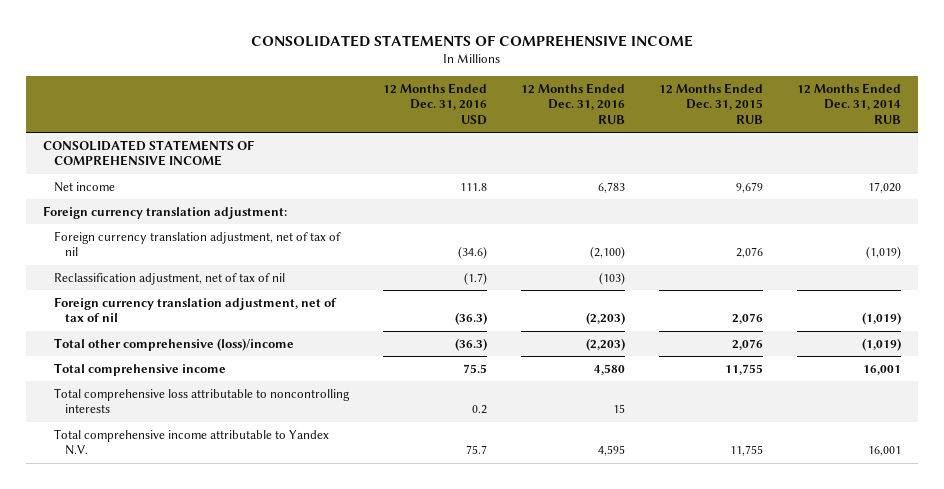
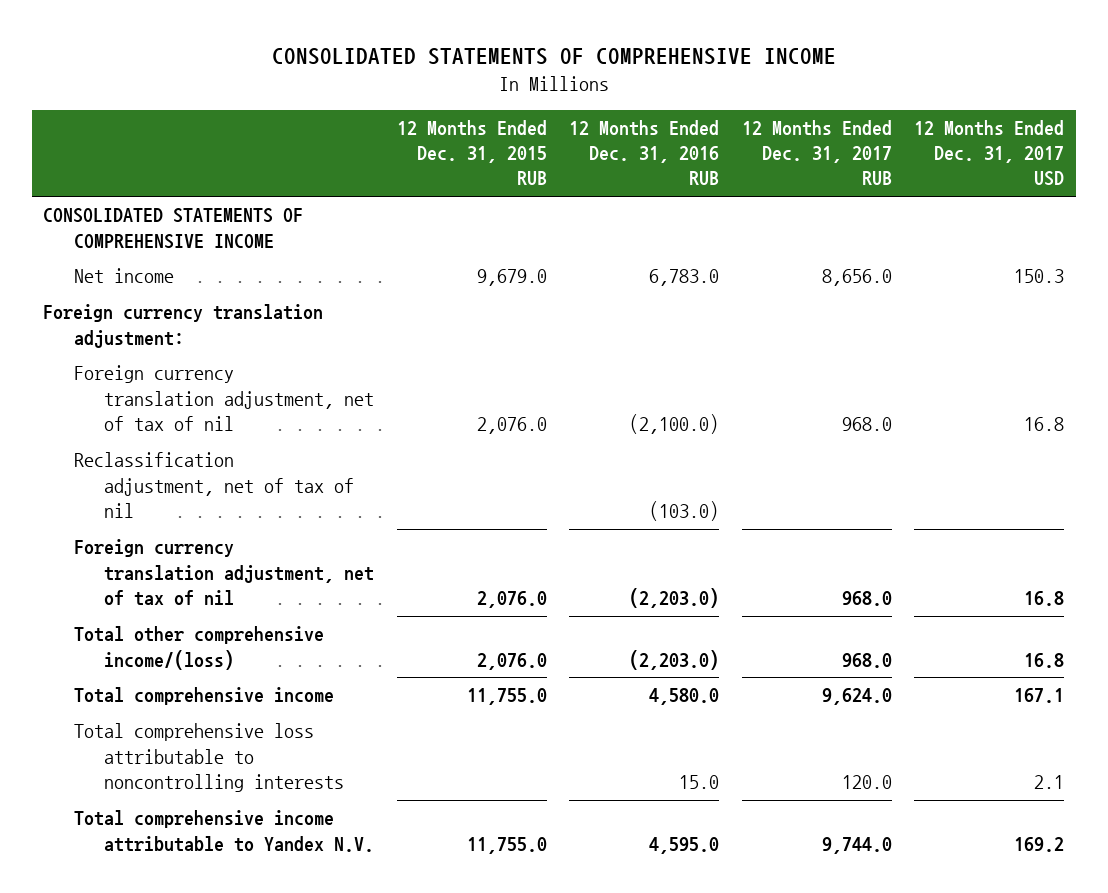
- | 12 Months Ended Dec. 31, 2016 USD | 12 Months Ended Dec. 31, 2016 RUB | 12 Months Ended Dec. 31, 2015 RUB | 12 Months Ended Dec. 31, 2014 RUB
+ | 12 Months Ended Dec. 31, 2015 RUB | 12 Months Ended Dec. 31, 2016 RUB | 12 Months Ended Dec. 31, 2017 RUB | 12 Months Ended Dec. 31, 2017 USD
- Net income | 111.8 | 6,783 | 9,679 | 17,020
+ Net income | 9,679.0 | 6,783.0 | 8,656.0 | 150.3
- Foreign currency translation adjustment, net of tax of nil | (34.6) | (2,100) | 2,076 | (1,019)
- Reclassification adjustment, net of tax of nil | (1.7) | (103) | |
- Foreign currency translation adjustment, net of tax of nil | (36.3) | (2,203) | 2,076 | (1,019)
- Total other comprehensive (loss)/income | (36.3) | (2,203) | 2,076 | (1,019)
- Total comprehensive income | 75.5 | 4,580 | 11,755 | 16,001
- Total comprehensive loss attributable to noncontrolling interests | 0.2 | 15 | |
- Total comprehensive income attributable to Yandex N.V. | 75.7 | 4,595 | 11,755 | 16,001
+ Foreign currency translation adjustment, net of tax of nil | 2,076.0 | (2,100.0) | 968.0 | 16.8
+ Reclassification adjustment, net of tax of nil | | (103.0) | |
+ Foreign currency translation adjustment, net of tax of nil | 2,076.0 | (2,203.0) | 968.0 | 16.8
+ Total other comprehensive income/(loss) | 2,076.0 | (2,203.0) | 968.0 | 16.8
+ Total comprehensive income | 11,755.0 | 4,580.0 | 9,624.0 | 167.1
+ Total comprehensive loss attributable to noncontrolling interests | | 15.0 | 120.0 | 2.1
+ Total comprehensive income attributable to Yandex N.V. | 11,755.0 | 4,595.0 | 9,744.0 | 169.2

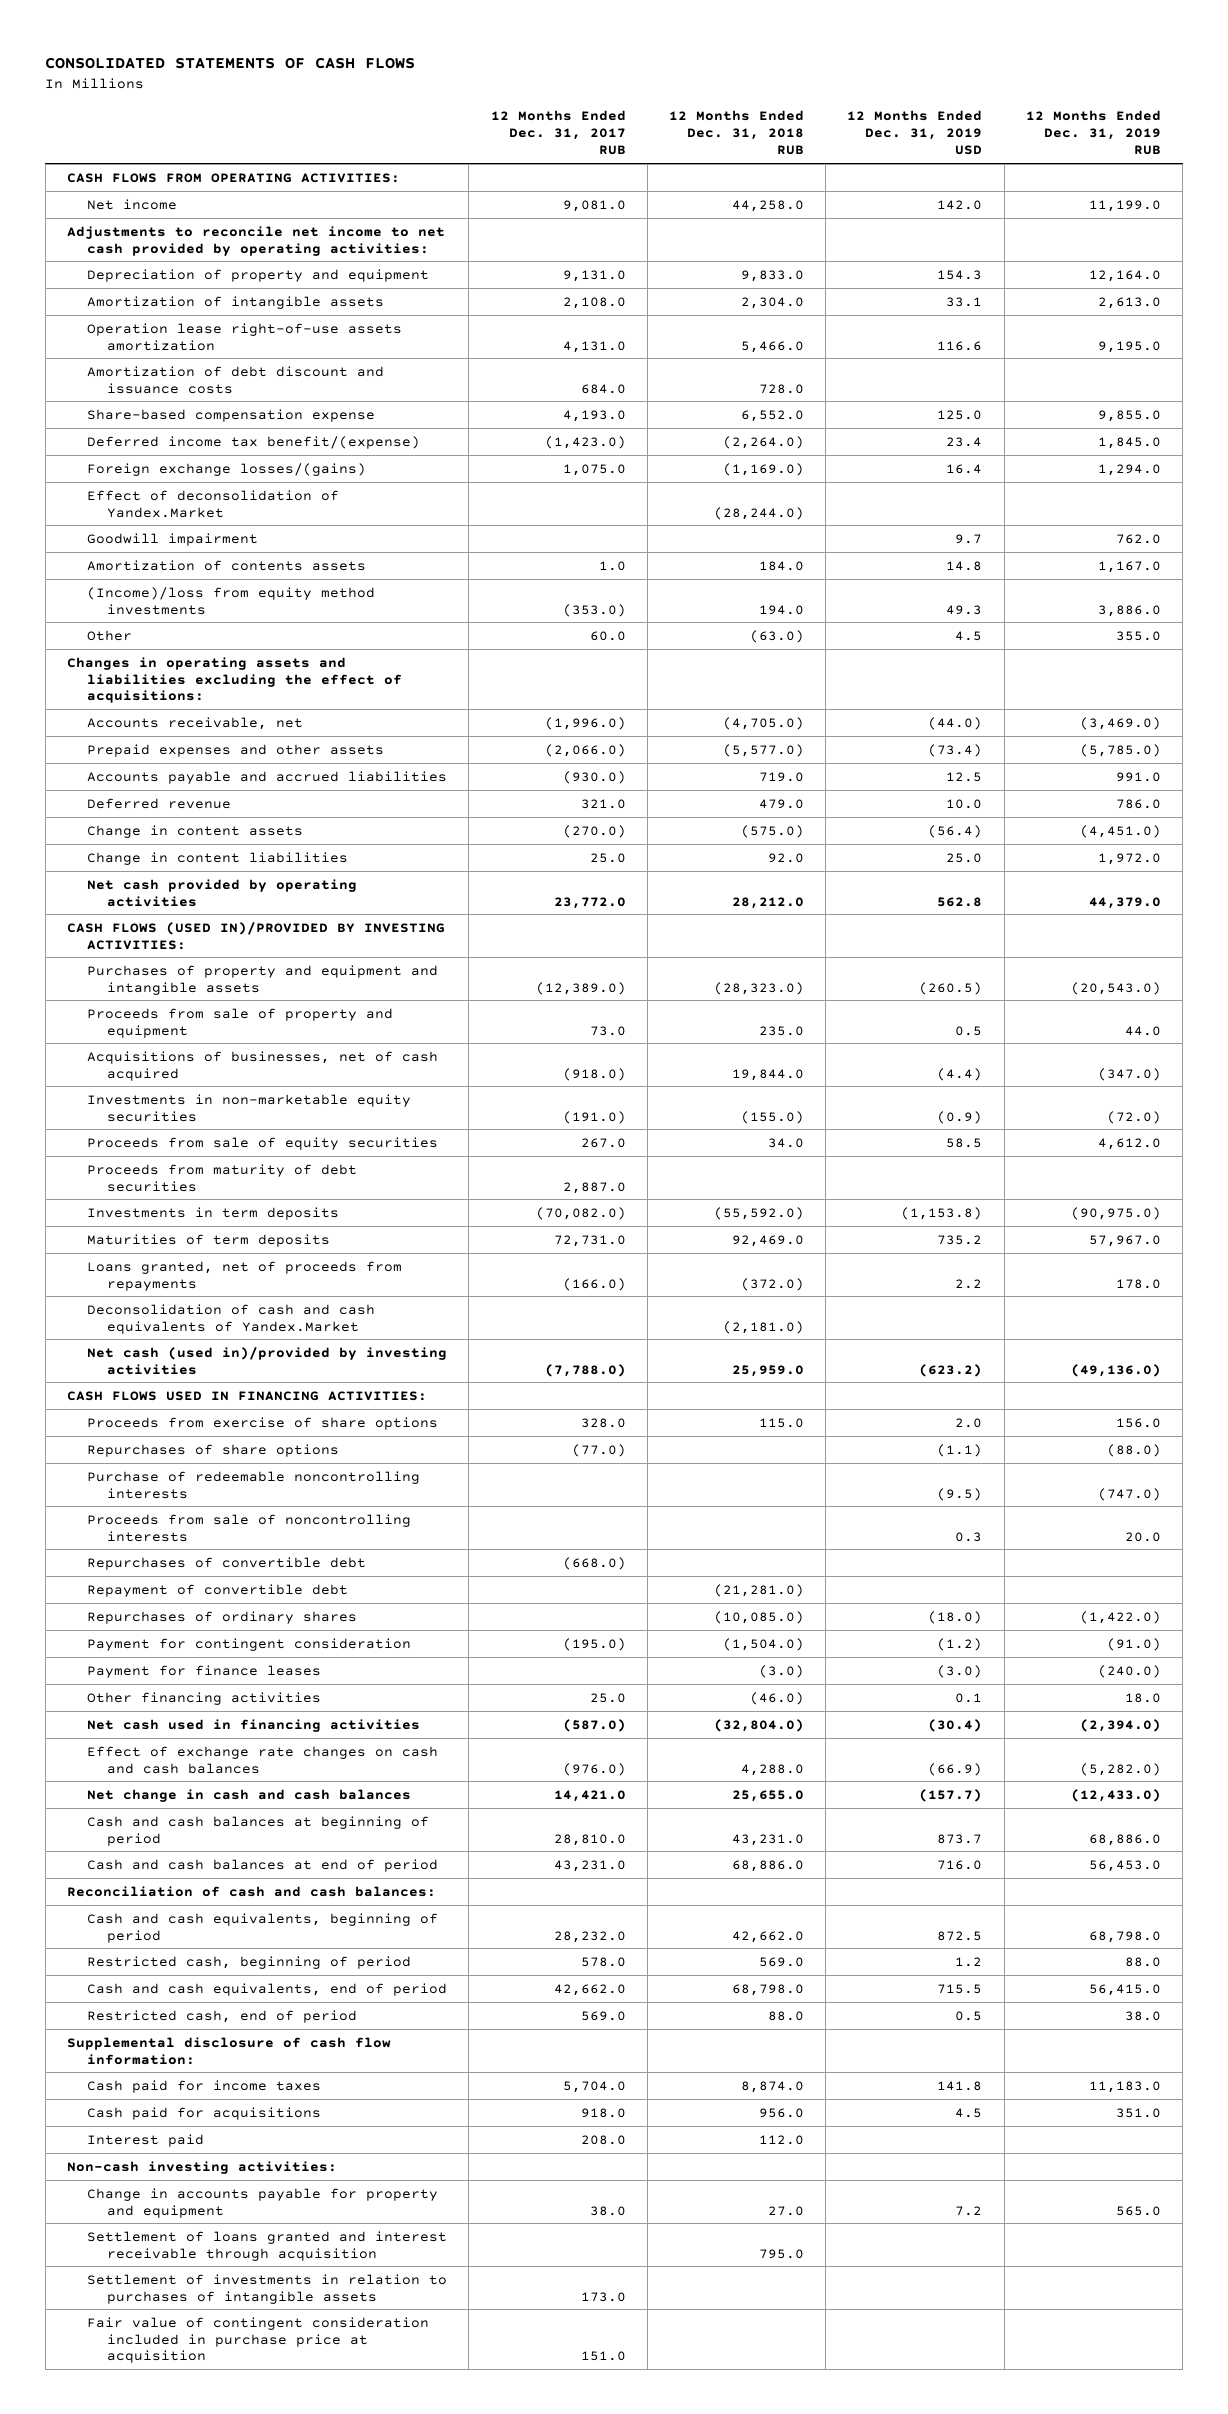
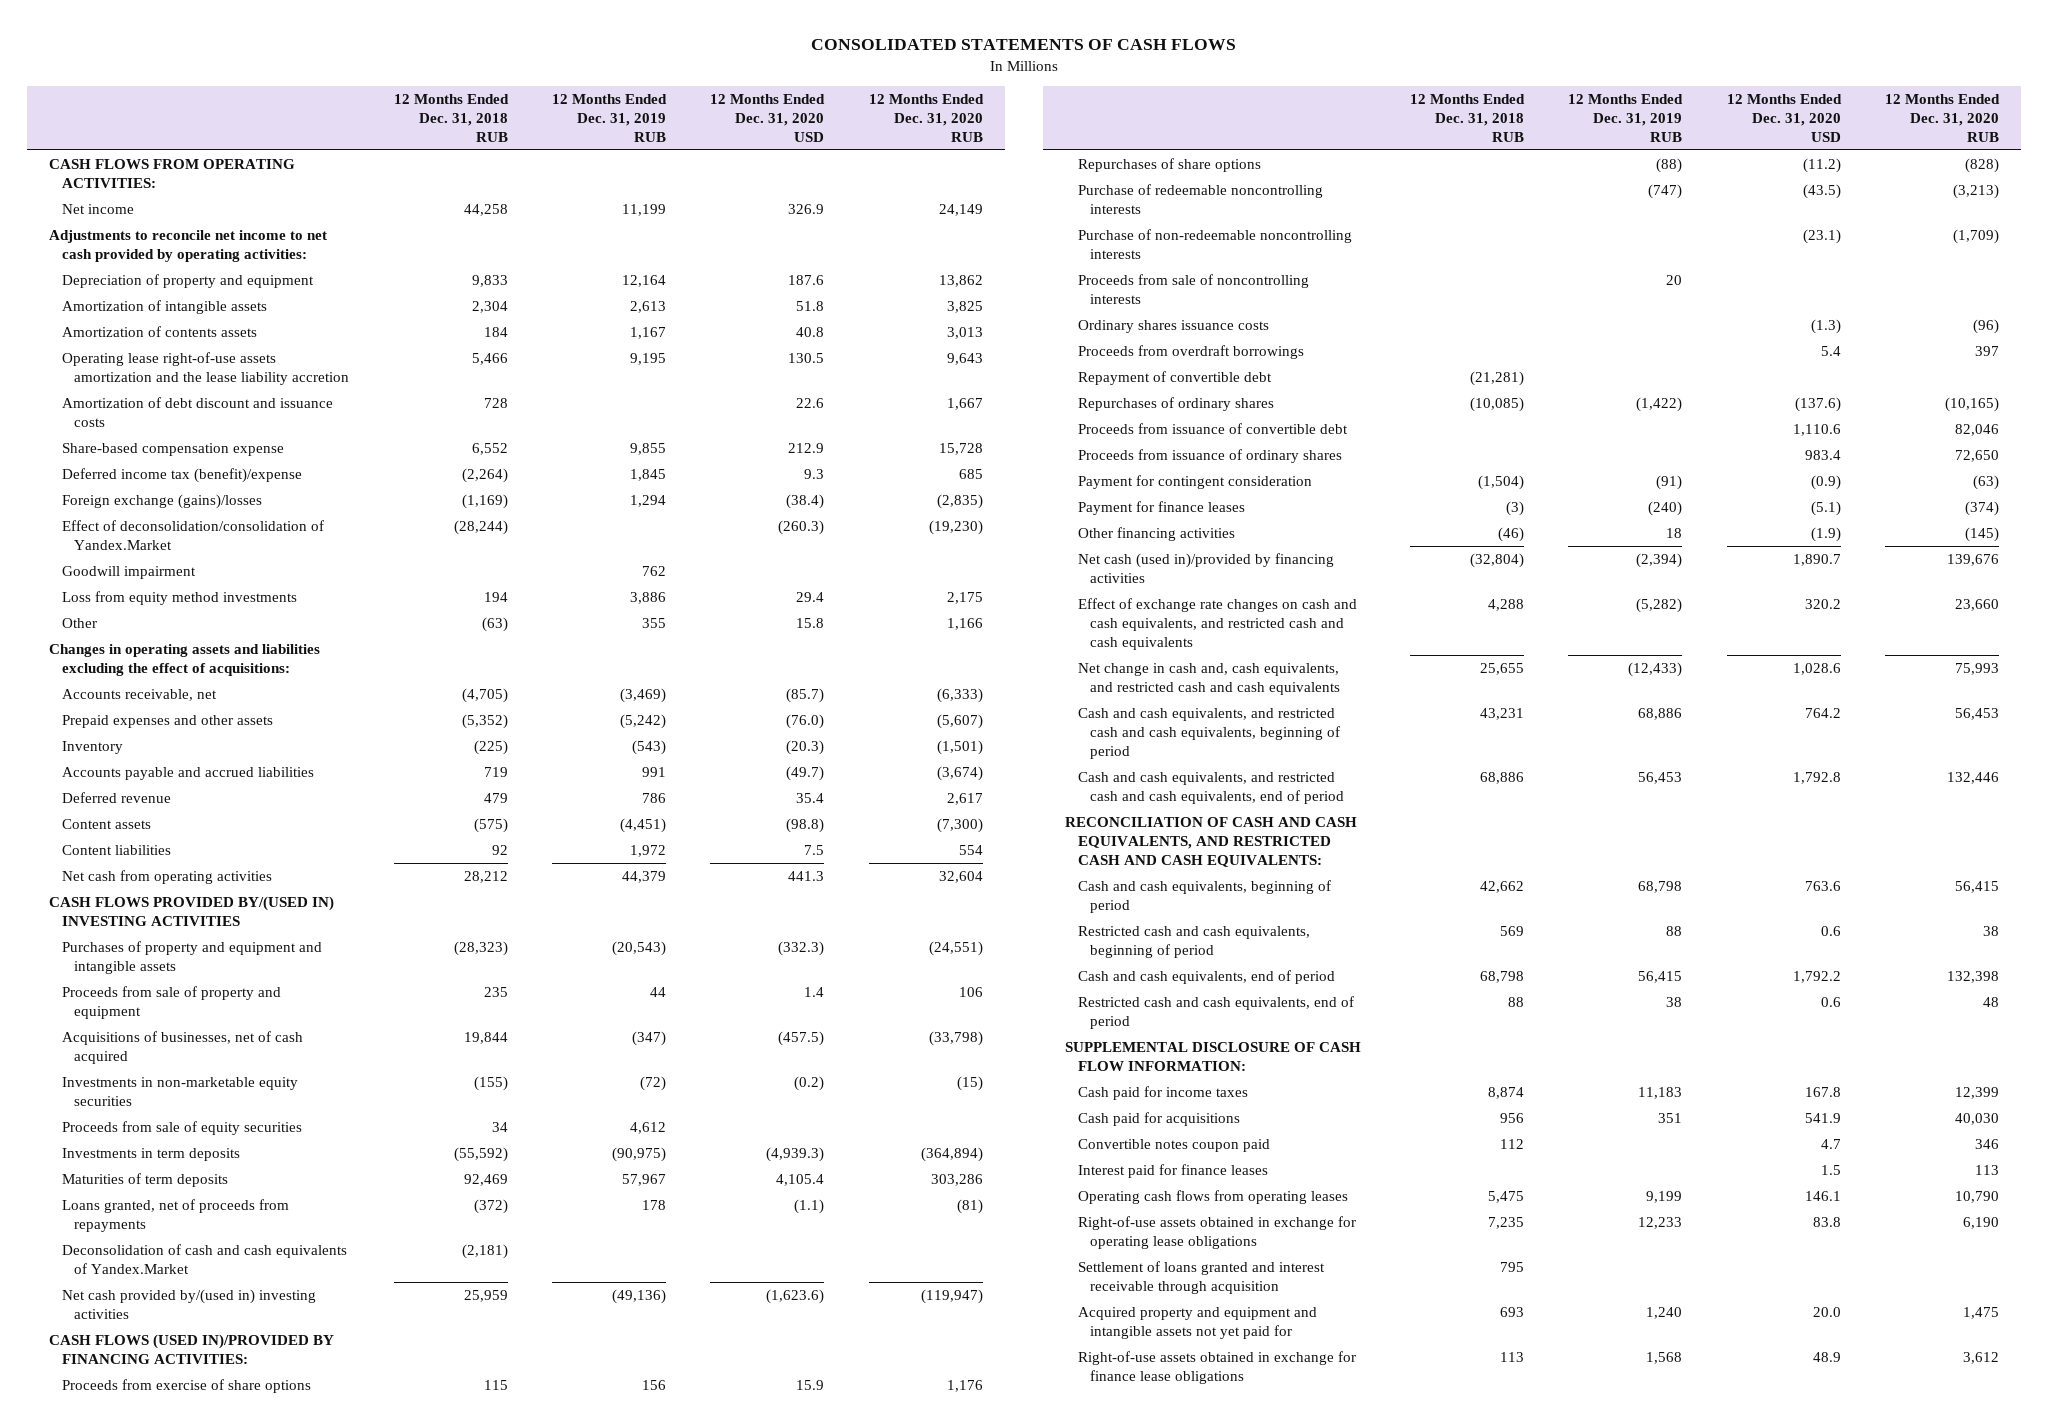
- | 12 Months Ended Dec. 31, 2017 RUB | 12 Months Ended Dec. 31, 2018 RUB | 12 Months Ended Dec. 31, 2019 USD | 12 Months Ended Dec. 31, 2019 RUB
+ | 12 Months Ended Dec. 31, 2018 RUB | 12 Months Ended Dec. 31, 2019 RUB | 12 Months Ended Dec. 31, 2020 USD | 12 Months Ended Dec. 31, 2020 RUB
- Net income | 9,081.0 | 44,258.0 | 142.0 | 11,199.0
+ Net income | 44,258 | 11,199 | 326.9 | 24,149
- Depreciation of property and equipment | 9,131.0 | 9,833.0 | 154.3 | 12,164.0
- Amortization of intangible assets | 2,108.0 | 2,304.0 | 33.1 | 2,613.0
- Operation lease right-of-use assets amortization | 4,131.0 | 5,466.0 | 116.6 | 9,195.0
- Amortization of debt discount and issuance costs | 684.0 | 728.0 | |
- Share-based compensation expense | 4,193.0 | 6,552.0 | 125.0 | 9,855.0
- Deferred income tax benefit/(expense) | (1,423.0) | (2,264.0) | 23.4 | 1,845.0
- Foreign exchange losses/(gains) | 1,075.0 | (1,169.0) | 16.4 | 1,294.0
- Effect of deconsolidation of Yandex.Market | | (28,244.0) | |
- Goodwill impairment | | | 9.7 | 762.0
- Amortization of contents assets | 1.0 | 184.0 | 14.8 | 1,167.0
- (Income)/loss from equity method investments | (353.0) | 194.0 | 49.3 | 3,886.0
- Other | 60.0 | (63.0) | 4.5 | 355.0
+ Depreciation of property and equipment | 9,833 | 12,164 | 187.6 | 13,862
+ Amortization of intangible assets | 2,304 | 2,613 | 51.8 | 3,825
+ Amortization of contents assets | 184 | 1,167 | 40.8 | 3,013
+ Operating lease right-of-use assets amortization and the lease liability accretion | 5,466 | 9,195 | 130.5 | 9,643
+ Amortization of debt discount and issuance costs | 728 | | 22.6 | 1,667
+ Share-based compensation expense | 6,552 | 9,855 | 212.9 | 15,728
+ Deferred income tax (benefit)/expense | (2,264) | 1,845 | 9.3 | 685
+ Foreign exchange (gains)/losses | (1,169) | 1,294 | (38.4) | (2,835)
+ Effect of deconsolidation/consolidation of Yandex.Market | (28,244) | | (260.3) | (19,230)
+ Goodwill impairment | | 762 | |
+ Loss from equity method investments | 194 | 3,886 | 29.4 | 2,175
+ Other | (63) | 355 | 15.8 | 1,166
- Accounts receivable, net | (1,996.0) | (4,705.0) | (44.0) | (3,469.0)
- Prepaid expenses and other assets | (2,066.0) | (5,577.0) | (73.4) | (5,785.0)
- Accounts payable and accrued liabilities | (930.0) | 719.0 | 12.5 | 991.0
- Deferred revenue | 321.0 | 479.0 | 10.0 | 786.0
- Change in content assets | (270.0) | (575.0) | (56.4) | (4,451.0)
- Change in content liabilities | 25.0 | 92.0 | 25.0 | 1,972.0
- Net cash provided by operating activities | 23,772.0 | 28,212.0 | 562.8 | 44,379.0
- CASH FLOWS (USED IN)/PROVIDED BY INVESTING ACTIVITIES:
- Purchases of property and equipment and intangible assets | (12,389.0) | (28,323.0) | (260.5) | (20,543.0)
- Proceeds from sale of property and equipment | 73.0 | 235.0 | 0.5 | 44.0
- Acquisitions of businesses, net of cash acquired | (918.0) | 19,844.0 | (4.4) | (347.0)
- Investments in non-marketable equity securities | (191.0) | (155.0) | (0.9) | (72.0)
- Proceeds from sale of equity securities | 267.0 | 34.0 | 58.5 | 4,612.0
- Proceeds from maturity of debt securities | 2,887.0 | | |
- Investments in term deposits | (70,082.0) | (55,592.0) | (1,153.8) | (90,975.0)
- Maturities of term deposits | 72,731.0 | 92,469.0 | 735.2 | 57,967.0
- Loans granted, net of proceeds from repayments | (166.0) | (372.0) | 2.2 | 178.0
- Deconsolidation of cash and cash equivalents of Yandex.Market | | (2,181.0) | |
- Net cash (used in)/provided by investing activities | (7,788.0) | 25,959.0 | (623.2) | (49,136.0)
- CASH FLOWS USED IN FINANCING ACTIVITIES:
- Proceeds from exercise of share options | 328.0 | 115.0 | 2.0 | 156.0
- Repurchases of share options | (77.0) | | (1.1) | (88.0)
- Purchase of redeemable noncontrolling interests | | | (9.5) | (747.0)
- Proceeds from sale of noncontrolling interests | | | 0.3 | 20.0
- Repurchases of convertible debt | (668.0) | | |
- Repayment of convertible debt | | (21,281.0) | |
- Repurchases of ordinary shares | | (10,085.0) | (18.0) | (1,422.0)
- Payment for contingent consideration | (195.0) | (1,504.0) | (1.2) | (91.0)
- Payment for finance leases | | (3.0) | (3.0) | (240.0)
- Other financing activities | 25.0 | (46.0) | 0.1 | 18.0
- Net cash used in financing activities | (587.0) | (32,804.0) | (30.4) | (2,394.0)
- Effect of exchange rate changes on cash and cash balances | (976.0) | 4,288.0 | (66.9) | (5,282.0)
- Net change in cash and cash balances | 14,421.0 | 25,655.0 | (157.7) | (12,433.0)
- Cash and cash balances at beginning of period | 28,810.0 | 43,231.0 | 873.7 | 68,886.0
- Cash and cash balances at end of period | 43,231.0 | 68,886.0 | 716.0 | 56,453.0
- Reconciliation of cash and cash balances:
- Cash and cash equivalents, beginning of period | 28,232.0 | 42,662.0 | 872.5 | 68,798.0
- Restricted cash, beginning of period | 578.0 | 569.0 | 1.2 | 88.0
- Cash and cash equivalents, end of period | 42,662.0 | 68,798.0 | 715.5 | 56,415.0
- Restricted cash, end of period | 569.0 | 88.0 | 0.5 | 38.0
- Supplemental disclosure of cash flow information:
- Cash paid for income taxes | 5,704.0 | 8,874.0 | 141.8 | 11,183.0
- Cash paid for acquisitions | 918.0 | 956.0 | 4.5 | 351.0
- Interest paid | 208.0 | 112.0 | |
- Non-cash investing activities:
- Change in accounts payable for property and equipment | 38.0 | 27.0 | 7.2 | 565.0
- Settlement of loans granted and interest receivable through acquisition | | 795.0 | |
- Settlement of investments in relation to purchases of intangible assets | 173.0 | | |
- Fair value of contingent consideration included in purchase price at acquisition | 151.0 | | |
+ Accounts receivable, net | (4,705) | (3,469) | (85.7) | (6,333)
+ Prepaid expenses and other assets | (5,352) | (5,242) | (76.0) | (5,607)
+ Inventory | (225) | (543) | (20.3) | (1,501)
+ Accounts payable and accrued liabilities | 719 | 991 | (49.7) | (3,674)
+ Deferred revenue | 479 | 786 | 35.4 | 2,617
+ Content assets | (575) | (4,451) | (98.8) | (7,300)
+ Content liabilities | 92 | 1,972 | 7.5 | 554
+ Net cash from operating activities | 28,212 | 44,379 | 441.3 | 32,604
+ CASH FLOWS PROVIDED BY/(USED IN) INVESTING ACTIVITIES
+ Purchases of property and equipment and intangible assets | (28,323) | (20,543) | (332.3) | (24,551)
+ Proceeds from sale of property and equipment | 235 | 44 | 1.4 | 106
+ Acquisitions of businesses, net of cash acquired | 19,844 | (347) | (457.5) | (33,798)
+ Investments in non-marketable equity securities | (155) | (72) | (0.2) | (15)
+ Proceeds from sale of equity securities | 34 | 4,612 | |
+ Investments in term deposits | (55,592) | (90,975) | (4,939.3) | (364,894)
+ Maturities of term deposits | 92,469 | 57,967 | 4,105.4 | 303,286
+ Loans granted, net of proceeds from repayments | (372) | 178 | (1.1) | (81)
+ Deconsolidation of cash and cash equivalents of Yandex.Market | (2,181) | | |
+ Net cash provided by/(used in) investing activities | 25,959 | (49,136) | (1,623.6) | (119,947)
+ CASH FLOWS (USED IN)/PROVIDED BY FINANCING ACTIVITIES:
+ Proceeds from exercise of share options | 115 | 156 | 15.9 | 1,176
+ Repurchases of share options | | (88) | (11.2) | (828)
+ Purchase of redeemable noncontrolling interests | | (747) | (43.5) | (3,213)
+ Purchase of non-redeemable noncontrolling interests | | | (23.1) | (1,709)
+ Proceeds from sale of noncontrolling interests | | 20 | |
+ Ordinary shares issuance costs | | | (1.3) | (96)
+ Proceeds from overdraft borrowings | | | 5.4 | 397
+ Repayment of convertible debt | (21,281) | | |
+ Repurchases of ordinary shares | (10,085) | (1,422) | (137.6) | (10,165)
+ Proceeds from issuance of convertible debt | | | 1,110.6 | 82,046
+ Proceeds from issuance of ordinary shares | | | 983.4 | 72,650
+ Payment for contingent consideration | (1,504) | (91) | (0.9) | (63)
+ Payment for finance leases | (3) | (240) | (5.1) | (374)
+ Other financing activities | (46) | 18 | (1.9) | (145)
+ Net cash (used in)/provided by financing activities | (32,804) | (2,394) | 1,890.7 | 139,676
+ Effect of exchange rate changes on cash and cash equivalents, and restricted cash and cash equivalents | 4,288 | (5,282) | 320.2 | 23,660
+ Net change in cash and, cash equivalents, and restricted cash and cash equivalents | 25,655 | (12,433) | 1,028.6 | 75,993
+ Cash and cash equivalents, and restricted cash and cash equivalents, beginning of period | 43,231 | 68,886 | 764.2 | 56,453
+ Cash and cash equivalents, and restricted cash and cash equivalents, end of period | 68,886 | 56,453 | 1,792.8 | 132,446
+ RECONCILIATION OF CASH AND CASH EQUIVALENTS, AND RESTRICTED CASH AND CASH EQUIVALENTS:
+ Cash and cash equivalents, beginning of period | 42,662 | 68,798 | 763.6 | 56,415
+ Restricted cash and cash equivalents, beginning of period | 569 | 88 | 0.6 | 38
+ Cash and cash equivalents, end of period | 68,798 | 56,415 | 1,792.2 | 132,398
+ Restricted cash and cash equivalents, end of period | 88 | 38 | 0.6 | 48
+ SUPPLEMENTAL DISCLOSURE OF CASH FLOW INFORMATION:
+ Cash paid for income taxes | 8,874 | 11,183 | 167.8 | 12,399
+ Cash paid for acquisitions | 956 | 351 | 541.9 | 40,030
+ Convertible notes coupon paid | 112 | | 4.7 | 346
+ Interest paid for finance leases | | | 1.5 | 113
+ Operating cash flows from operating leases | 5,475 | 9,199 | 146.1 | 10,790
+ Right-of-use assets obtained in exchange for operating lease obligations | 7,235 | 12,233 | 83.8 | 6,190
+ Settlement of loans granted and interest receivable through acquisition | 795 | | |
+ Acquired property and equipment and intangible assets not yet paid for | 693 | 1,240 | 20.0 | 1,475
+ Right-of-use assets obtained in exchange for finance lease obligations | 113 | 1,568 | 48.9 | 3,612

